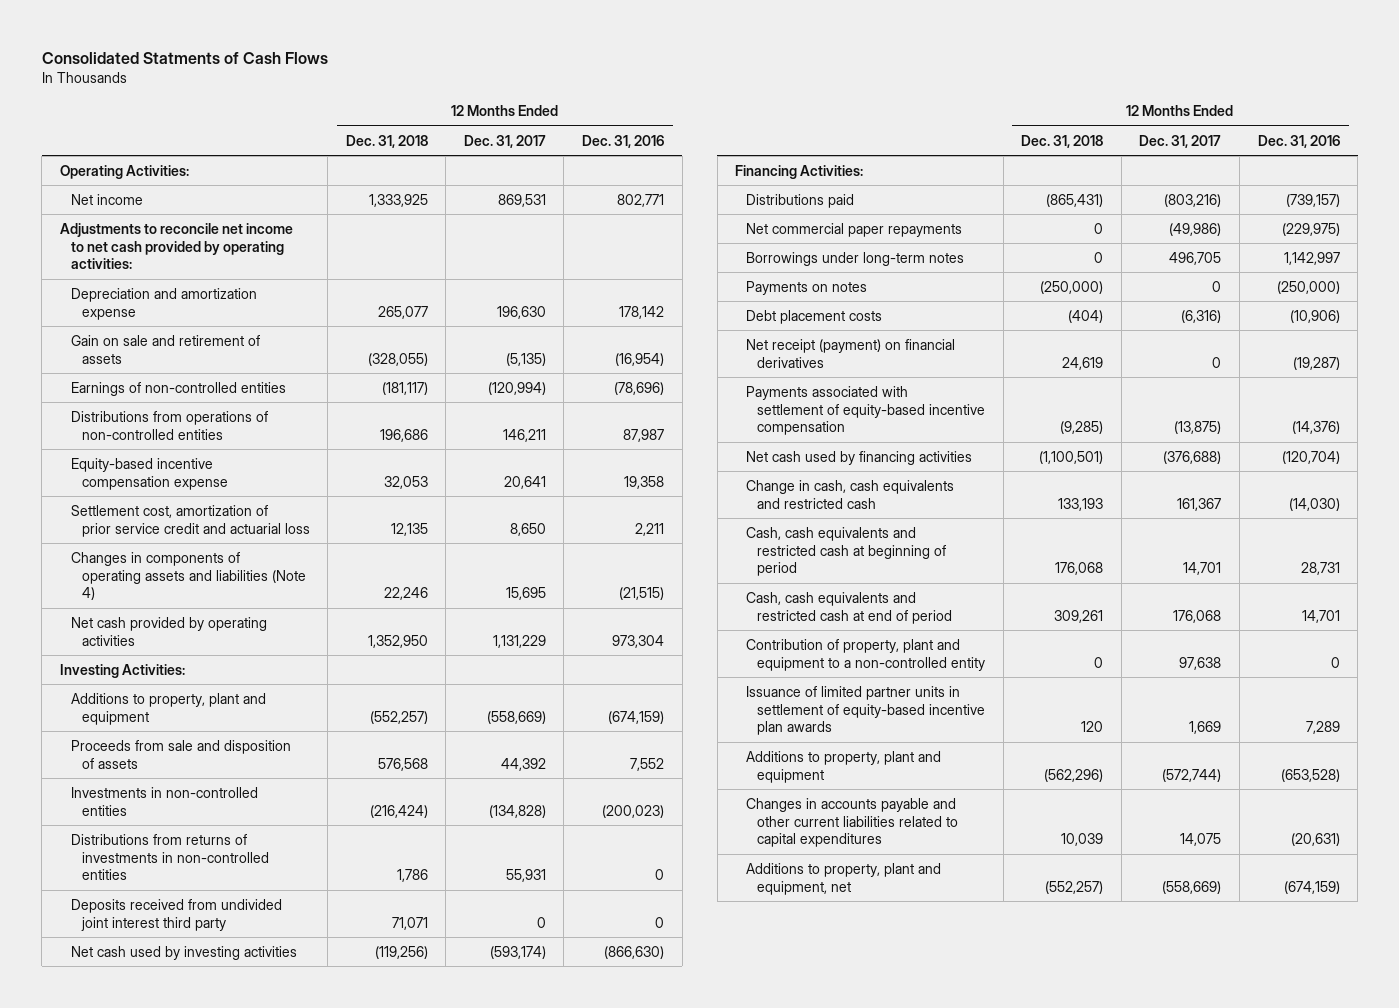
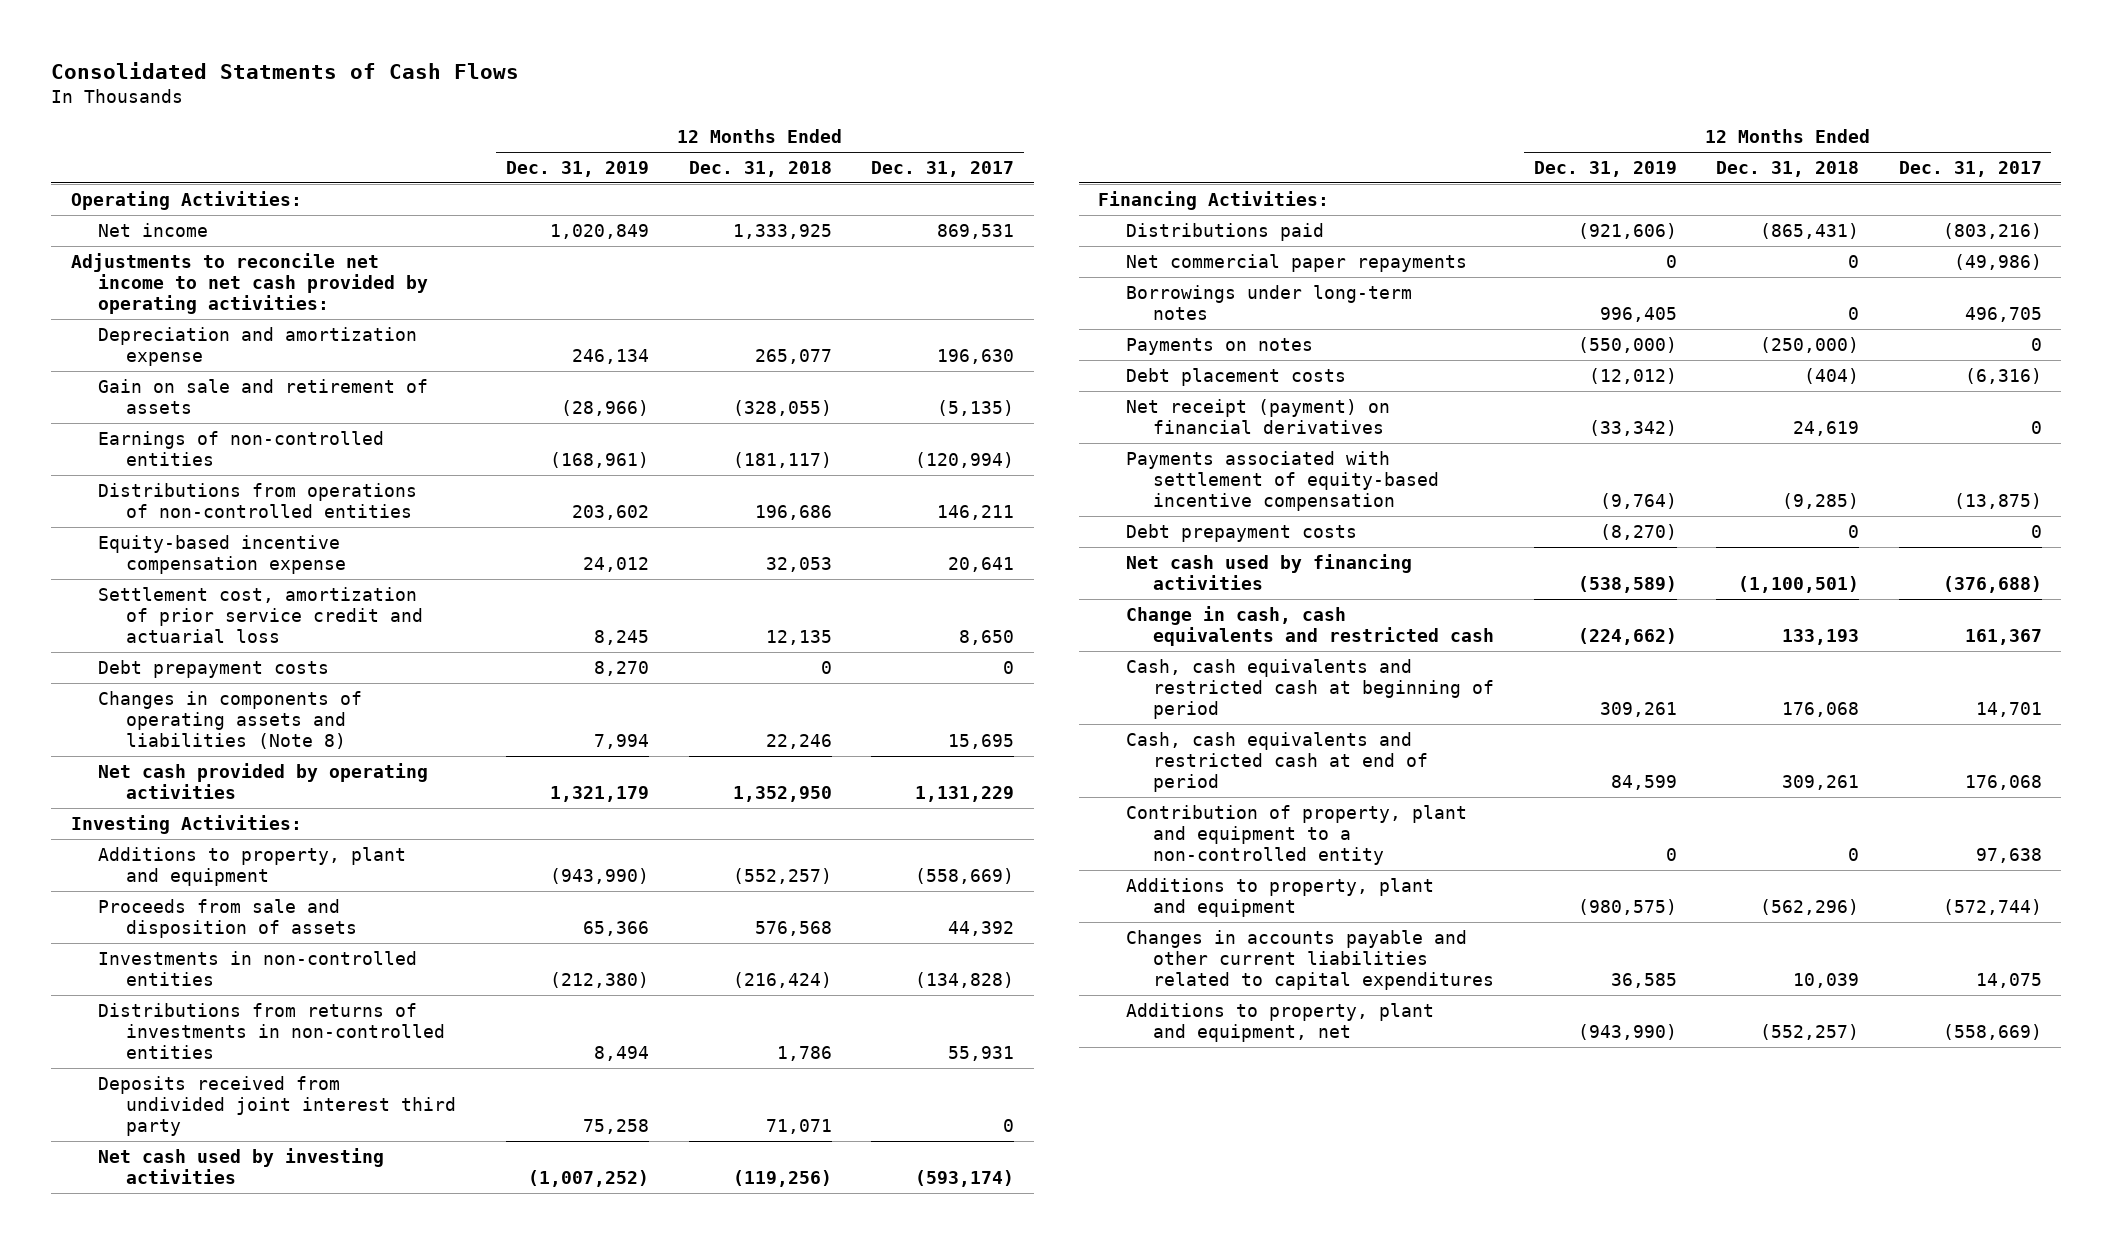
- | 12 Months Ended Dec. 31, 2018 | 12 Months Ended Dec. 31, 2017 | 12 Months Ended Dec. 31, 2016
+ | 12 Months Ended Dec. 31, 2019 | 12 Months Ended Dec. 31, 2018 | 12 Months Ended Dec. 31, 2017
- Changes in components of operating assets and liabilities (Note 4) | 22,246 | 15,695 | (21,515)
+ Debt prepayment costs | 8,270 | 0 | 0
+ Changes in components of operating assets and liabilities (Note 8) | 7,994 | 22,246 | 15,695
+ Debt prepayment costs | (8,270) | 0 | 0
- Issuance of limited partner units in settlement of equity-based incentive plan awards | 120 | 1,669 | 7,289

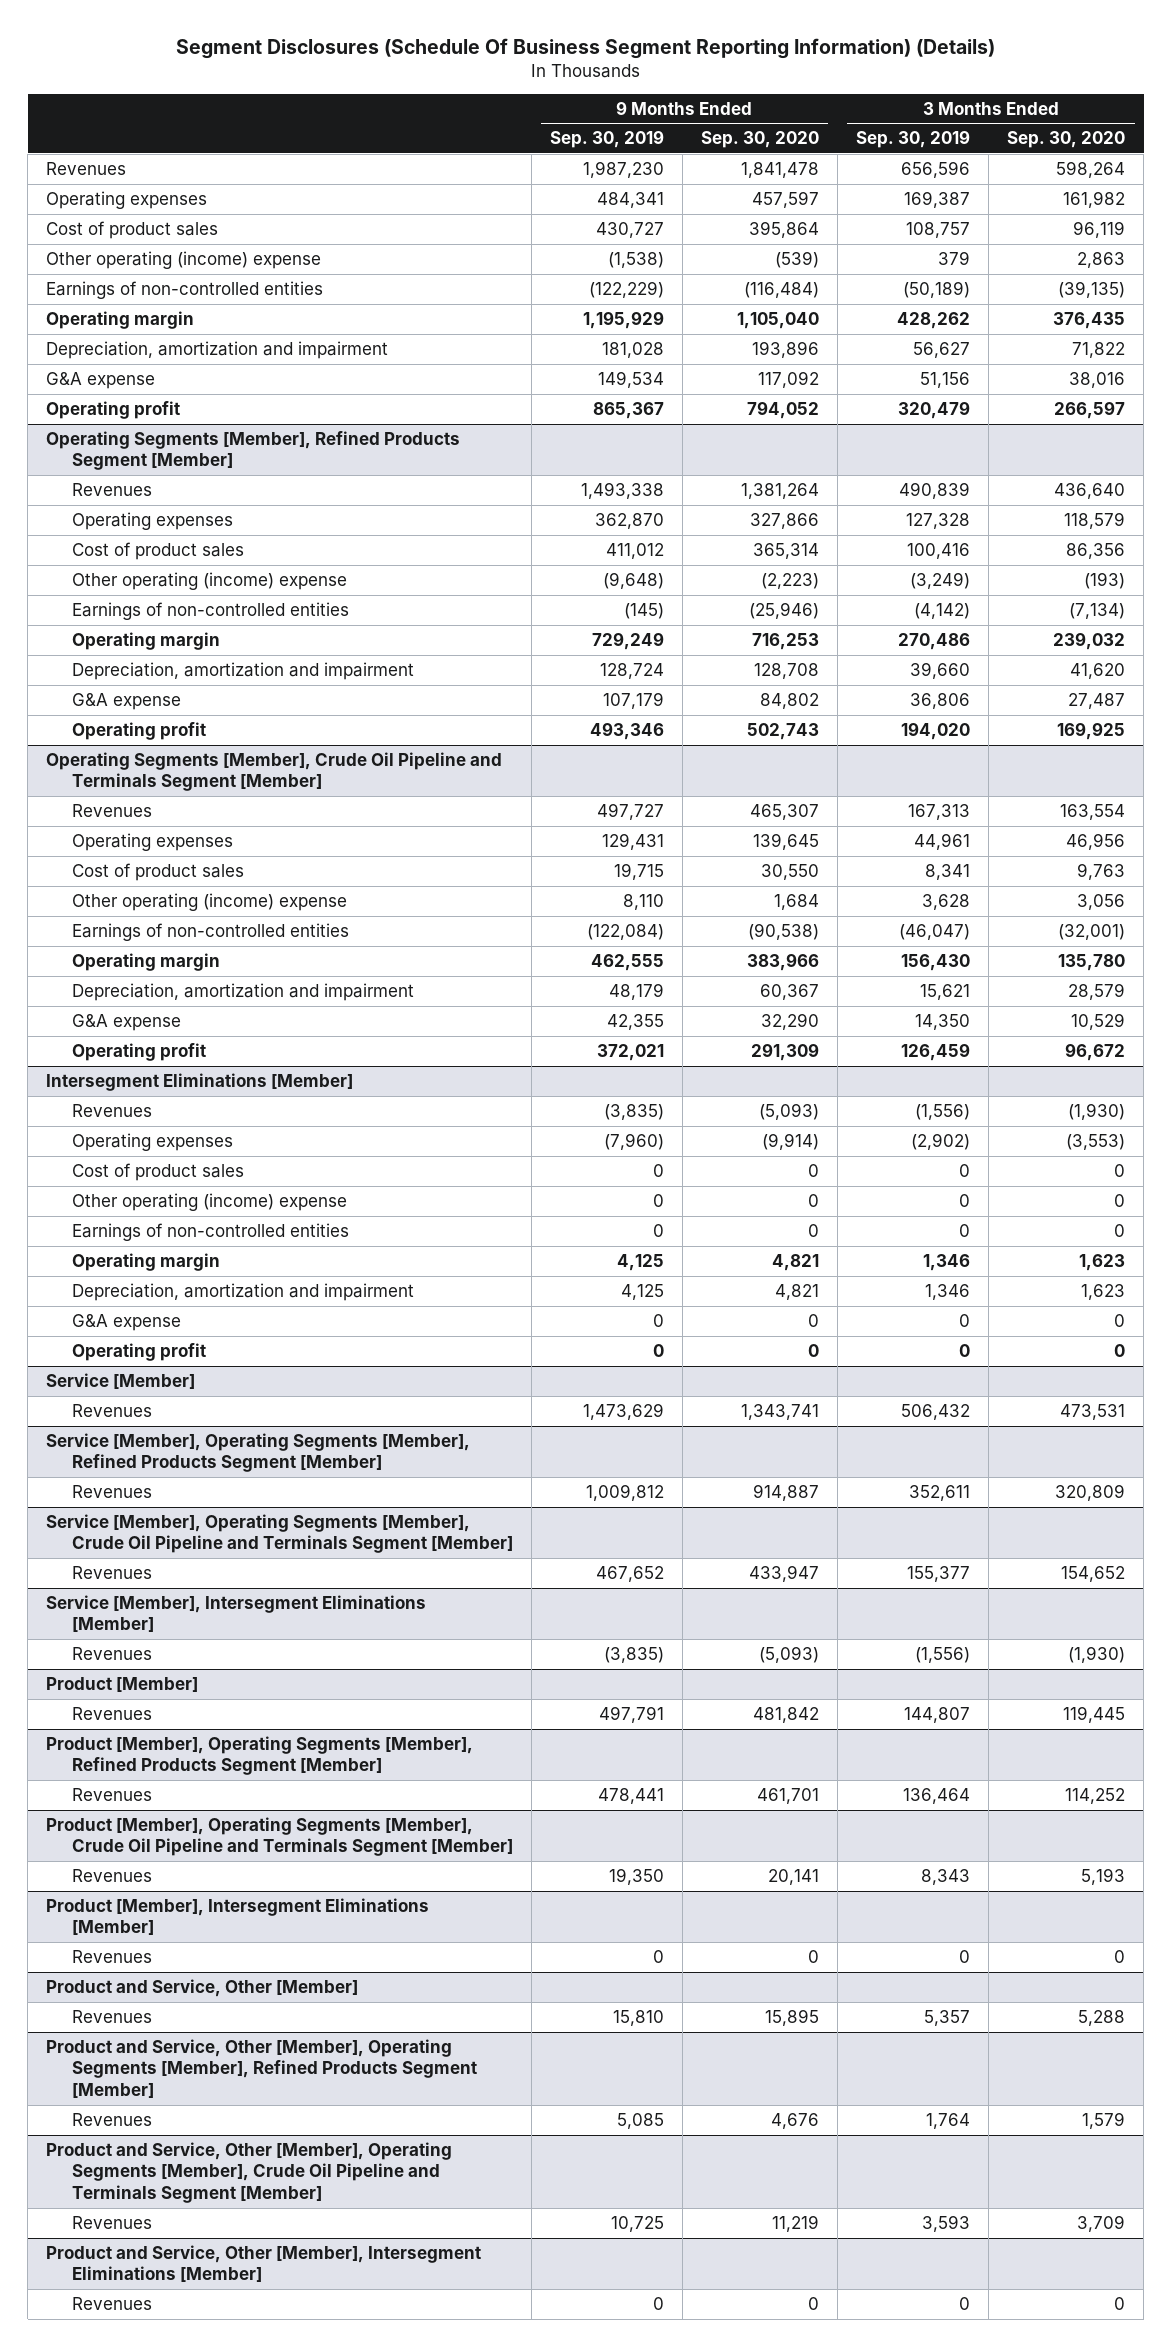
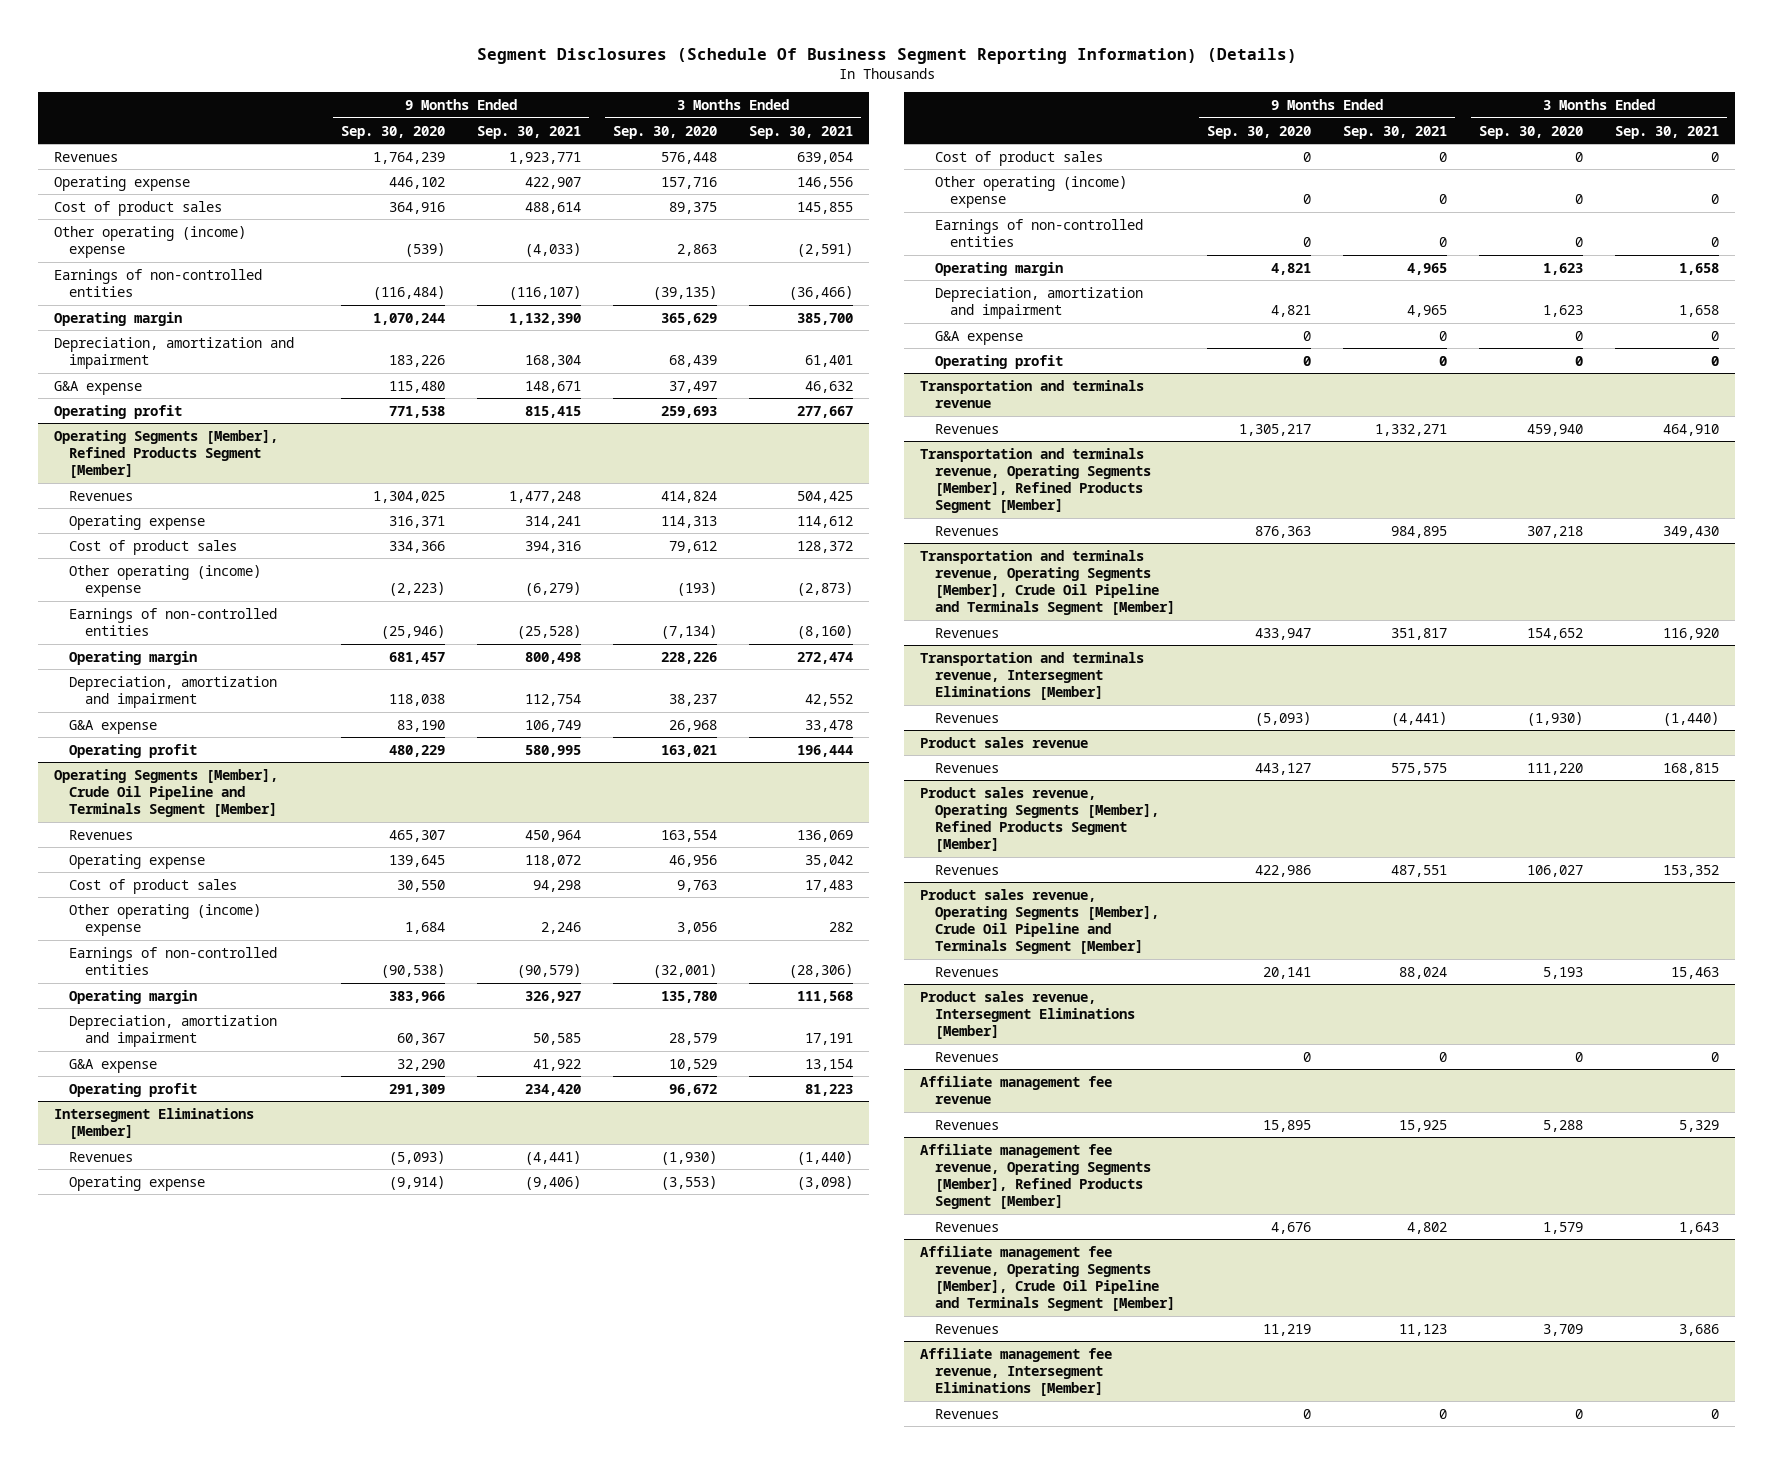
- | 9 Months Ended Sep. 30, 2019 | 9 Months Ended Sep. 30, 2020 | 3 Months Ended Sep. 30, 2019 | 3 Months Ended Sep. 30, 2020
+ | 9 Months Ended Sep. 30, 2020 | 9 Months Ended Sep. 30, 2021 | 3 Months Ended Sep. 30, 2020 | 3 Months Ended Sep. 30, 2021
- Revenues | 1,987,230 | 1,841,478 | 656,596 | 598,264
- Operating expenses | 484,341 | 457,597 | 169,387 | 161,982
- Cost of product sales | 430,727 | 395,864 | 108,757 | 96,119
+ Revenues | 1,764,239 | 1,923,771 | 576,448 | 639,054
+ Operating expense | 446,102 | 422,907 | 157,716 | 146,556
+ Cost of product sales | 364,916 | 488,614 | 89,375 | 145,855
- Operating margin | 1,195,929 | 1,105,040 | 428,262 | 376,435
- Depreciation, amortization and impairment | 181,028 | 193,896 | 56,627 | 71,822
- G&A expense | 149,534 | 117,092 | 51,156 | 38,016
- Operating profit | 865,367 | 794,052 | 320,479 | 266,597
+ Operating margin | 1,070,244 | 1,132,390 | 365,629 | 385,700
+ Depreciation, amortization and impairment | 183,226 | 168,304 | 68,439 | 61,401
+ G&A expense | 115,480 | 148,671 | 37,497 | 46,632
+ Operating profit | 771,538 | 815,415 | 259,693 | 277,667
@ Operating Segments [Member], Refined Products Segment [Member]
- Revenues | 1,493,338 | 1,381,264 | 490,839 | 436,640
- Operating expenses | 362,870 | 327,866 | 127,328 | 118,579
- Cost of product sales | 411,012 | 365,314 | 100,416 | 86,356
+ Revenues | 1,304,025 | 1,477,248 | 414,824 | 504,425
+ Operating expense | 316,371 | 314,241 | 114,313 | 114,612
+ Cost of product sales | 334,366 | 394,316 | 79,612 | 128,372
- Operating margin | 729,249 | 716,253 | 270,486 | 239,032
- Depreciation, amortization and impairment | 128,724 | 128,708 | 39,660 | 41,620
- G&A expense | 107,179 | 84,802 | 36,806 | 27,487
- Operating profit | 493,346 | 502,743 | 194,020 | 169,925
+ Operating margin | 681,457 | 800,498 | 228,226 | 272,474
+ Depreciation, amortization and impairment | 118,038 | 112,754 | 38,237 | 42,552
+ G&A expense | 83,190 | 106,749 | 26,968 | 33,478
+ Operating profit | 480,229 | 580,995 | 163,021 | 196,444
@ Operating Segments [Member], Crude Oil Pipeline and Terminals Segment [Member]
- Operating expenses | 129,431 | 139,645 | 44,961 | 46,956
+ Operating expense | 139,645 | 118,072 | 46,956 | 35,042
@ Intersegment Eliminations [Member]
- Operating expenses | (7,960) | (9,914) | (2,902) | (3,553)
+ Operating expense | (9,914) | (9,406) | (3,553) | (3,098)
- Service [Member]
- Revenues | 1,473,629 | 1,343,741 | 506,432 | 473,531
- Service [Member], Operating Segments [Member], Refined Products Segment [Member]
- Revenues | 1,009,812 | 914,887 | 352,611 | 320,809
- Service [Member], Operating Segments [Member], Crude Oil Pipeline and Terminals Segment [Member]
+ Transportation and terminals revenue
+ Revenues | 1,305,217 | 1,332,271 | 459,940 | 464,910
+ Transportation and terminals revenue, Operating Segments [Member], Refined Products Segment [Member]
+ Revenues | 876,363 | 984,895 | 307,218 | 349,430
+ Transportation and terminals revenue, Operating Segments [Member], Crude Oil Pipeline and Terminals Segment [Member]
- Service [Member], Intersegment Eliminations [Member]
+ Transportation and terminals revenue, Intersegment Eliminations [Member]
- Product [Member]
- Revenues | 497,791 | 481,842 | 144,807 | 119,445
- Product [Member], Operating Segments [Member], Refined Products Segment [Member]
- Revenues | 478,441 | 461,701 | 136,464 | 114,252
- Product [Member], Operating Segments [Member], Crude Oil Pipeline and Terminals Segment [Member]
+ Product sales revenue
+ Revenues | 443,127 | 575,575 | 111,220 | 168,815
+ Product sales revenue, Operating Segments [Member], Refined Products Segment [Member]
+ Revenues | 422,986 | 487,551 | 106,027 | 153,352
+ Product sales revenue, Operating Segments [Member], Crude Oil Pipeline and Terminals Segment [Member]
- Product [Member], Intersegment Eliminations [Member]
+ Product sales revenue, Intersegment Eliminations [Member]
- Product and Service, Other [Member]
+ Affiliate management fee revenue
- Product and Service, Other [Member], Operating Segments [Member], Refined Products Segment [Member]
+ Affiliate management fee revenue, Operating Segments [Member], Refined Products Segment [Member]
- Product and Service, Other [Member], Operating Segments [Member], Crude Oil Pipeline and Terminals Segment [Member]
+ Affiliate management fee revenue, Operating Segments [Member], Crude Oil Pipeline and Terminals Segment [Member]
- Product and Service, Other [Member], Intersegment Eliminations [Member]
+ Affiliate management fee revenue, Intersegment Eliminations [Member]

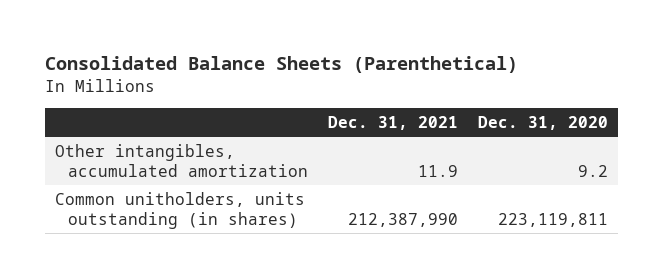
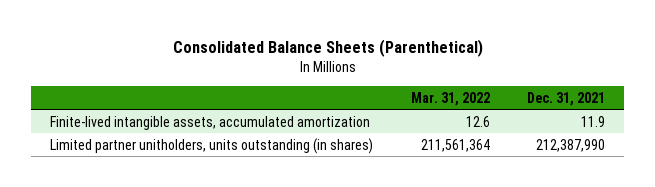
- | Dec. 31, 2021 | Dec. 31, 2020
+ | Mar. 31, 2022 | Dec. 31, 2021
- Other intangibles, accumulated amortization | 11.9 | 9.2
- Common unitholders, units outstanding (in shares) | 212,387,990 | 223,119,811
+ Finite-lived intangible assets, accumulated amortization | 12.6 | 11.9
+ Limited partner unitholders, units outstanding (in shares) | 211,561,364 | 212,387,990

